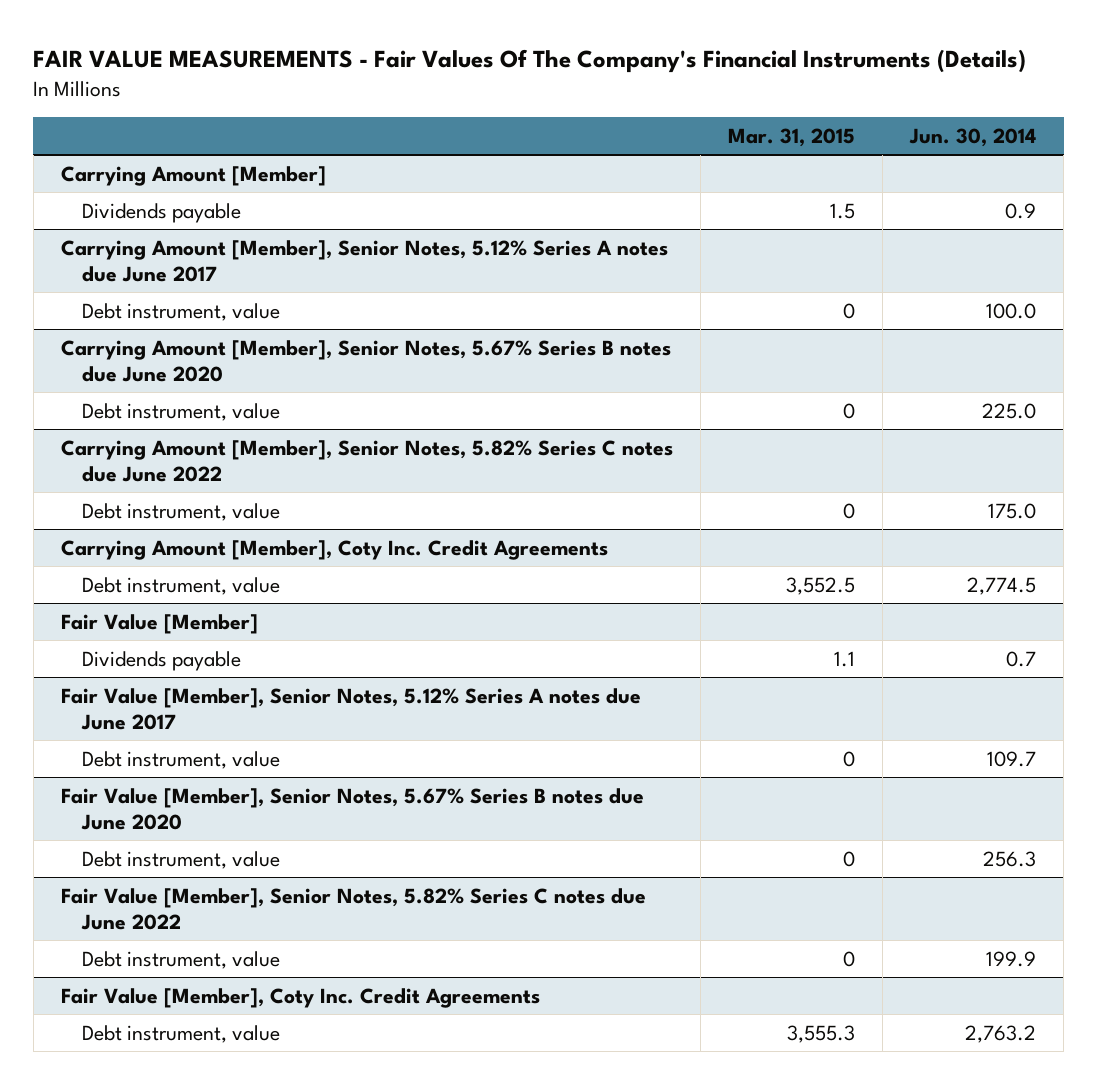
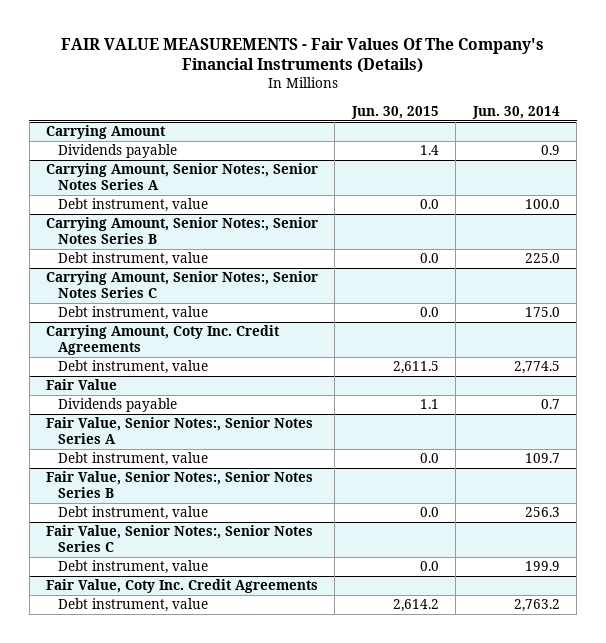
- | Mar. 31, 2015 | Jun. 30, 2014
+ | Jun. 30, 2015 | Jun. 30, 2014
- Carrying Amount [Member]
+ Carrying Amount
- Carrying Amount [Member], Senior Notes, 5.12% Series A notes due June 2017
+ Carrying Amount, Senior Notes:, Senior Notes Series A
- Carrying Amount [Member], Senior Notes, 5.67% Series B notes due June 2020
+ Carrying Amount, Senior Notes:, Senior Notes Series B
- Carrying Amount [Member], Senior Notes, 5.82% Series C notes due June 2022
+ Carrying Amount, Senior Notes:, Senior Notes Series C
- Carrying Amount [Member], Coty Inc. Credit Agreements
+ Carrying Amount, Coty Inc. Credit Agreements
- Fair Value [Member]
+ Fair Value
- Fair Value [Member], Senior Notes, 5.12% Series A notes due June 2017
+ Fair Value, Senior Notes:, Senior Notes Series A
- Fair Value [Member], Senior Notes, 5.67% Series B notes due June 2020
+ Fair Value, Senior Notes:, Senior Notes Series B
- Fair Value [Member], Senior Notes, 5.82% Series C notes due June 2022
+ Fair Value, Senior Notes:, Senior Notes Series C
- Fair Value [Member], Coty Inc. Credit Agreements
+ Fair Value, Coty Inc. Credit Agreements

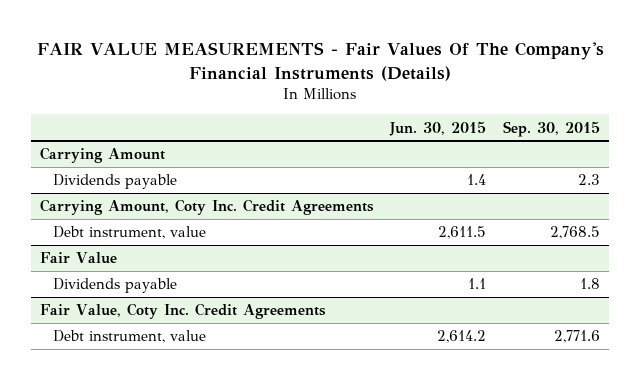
- | Jun. 30, 2015 | Jun. 30, 2014
+ | Jun. 30, 2015 | Sep. 30, 2015
- Carrying Amount, Senior Notes:, Senior Notes Series A
- Debt instrument, value | 0.0 | 100.0
- Carrying Amount, Senior Notes:, Senior Notes Series B
- Debt instrument, value | 0.0 | 225.0
- Carrying Amount, Senior Notes:, Senior Notes Series C
- Debt instrument, value | 0.0 | 175.0
- Fair Value, Senior Notes:, Senior Notes Series A
- Debt instrument, value | 0.0 | 109.7
- Fair Value, Senior Notes:, Senior Notes Series B
- Debt instrument, value | 0.0 | 256.3
- Fair Value, Senior Notes:, Senior Notes Series C
- Debt instrument, value | 0.0 | 199.9

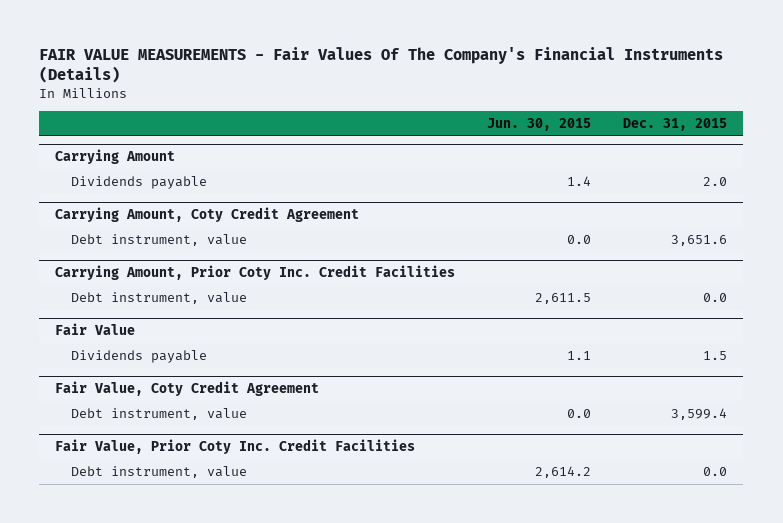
- | Jun. 30, 2015 | Sep. 30, 2015
+ | Jun. 30, 2015 | Dec. 31, 2015
- Carrying Amount, Coty Inc. Credit Agreements
+ Carrying Amount, Coty Credit Agreement
+ Debt instrument, value | 0.0 | 3,651.6
+ Carrying Amount, Prior Coty Inc. Credit Facilities
- Fair Value, Coty Inc. Credit Agreements
+ Fair Value, Coty Credit Agreement
+ Debt instrument, value | 0.0 | 3,599.4
+ Fair Value, Prior Coty Inc. Credit Facilities

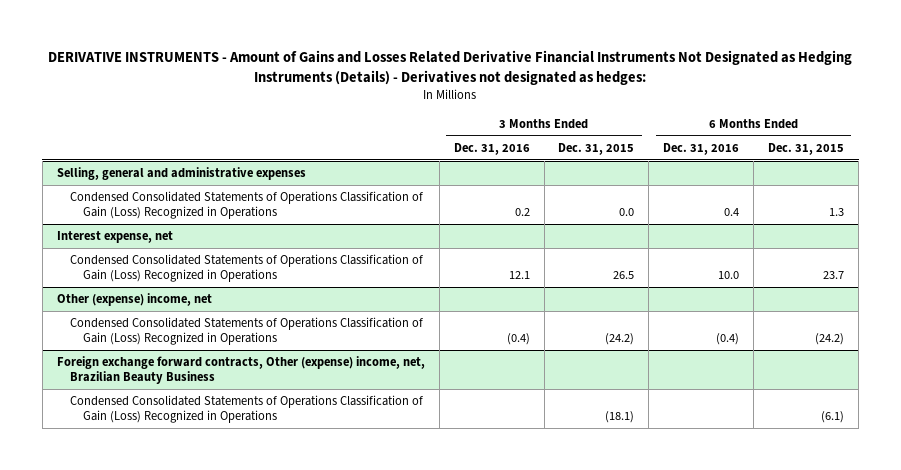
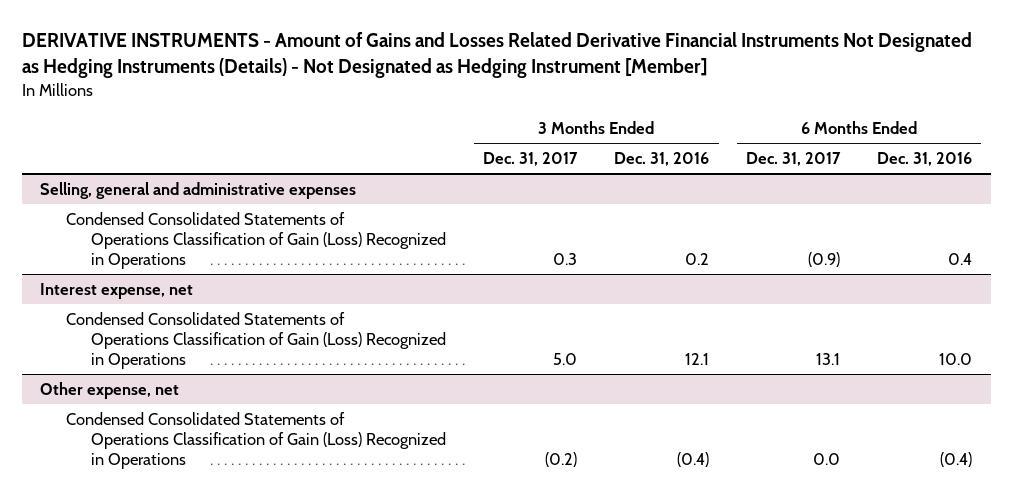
- DERIVATIVE INSTRUMENTS - Amount of Gains and Losses Related Derivative Financial Instruments Not Designated as Hedging Instruments (Details) - Derivatives not designated as hedges:
+ DERIVATIVE INSTRUMENTS - Amount of Gains and Losses Related Derivative Financial Instruments Not Designated as Hedging Instruments (Details) - Not Designated as Hedging Instrument [Member]
- | 3 Months Ended Dec. 31, 2016 | 3 Months Ended Dec. 31, 2015 | 6 Months Ended Dec. 31, 2016 | 6 Months Ended Dec. 31, 2015
+ | 3 Months Ended Dec. 31, 2017 | 3 Months Ended Dec. 31, 2016 | 6 Months Ended Dec. 31, 2017 | 6 Months Ended Dec. 31, 2016
- Other (expense) income, net
+ Other expense, net
- Foreign exchange forward contracts, Other (expense) income, net, Brazilian Beauty Business
- Condensed Consolidated Statements of Operations Classification of Gain (Loss) Recognized in Operations | | (18.1) | | (6.1)

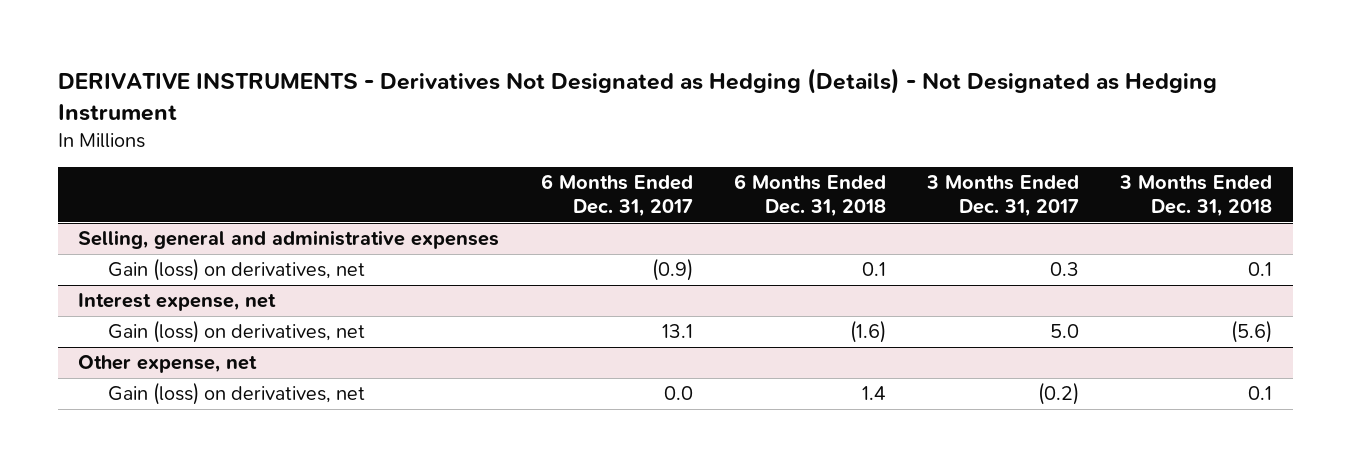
- DERIVATIVE INSTRUMENTS - Amount of Gains and Losses Related Derivative Financial Instruments Not Designated as Hedging Instruments (Details) - Not Designated as Hedging Instrument [Member]
+ DERIVATIVE INSTRUMENTS - Derivatives Not Designated as Hedging (Details) - Not Designated as Hedging Instrument
- | 3 Months Ended Dec. 31, 2017 | 3 Months Ended Dec. 31, 2016 | 6 Months Ended Dec. 31, 2017 | 6 Months Ended Dec. 31, 2016
+ | 6 Months Ended Dec. 31, 2017 | 6 Months Ended Dec. 31, 2018 | 3 Months Ended Dec. 31, 2017 | 3 Months Ended Dec. 31, 2018
@ Selling, general and administrative expenses
- Condensed Consolidated Statements of Operations Classification of Gain (Loss) Recognized in Operations | 0.3 | 0.2 | (0.9) | 0.4
+ Gain (loss) on derivatives, net | (0.9) | 0.1 | 0.3 | 0.1
@ Interest expense, net
- Condensed Consolidated Statements of Operations Classification of Gain (Loss) Recognized in Operations | 5.0 | 12.1 | 13.1 | 10.0
+ Gain (loss) on derivatives, net | 13.1 | (1.6) | 5.0 | (5.6)
@ Other expense, net
- Condensed Consolidated Statements of Operations Classification of Gain (Loss) Recognized in Operations | (0.2) | (0.4) | 0.0 | (0.4)
+ Gain (loss) on derivatives, net | 0.0 | 1.4 | (0.2) | 0.1

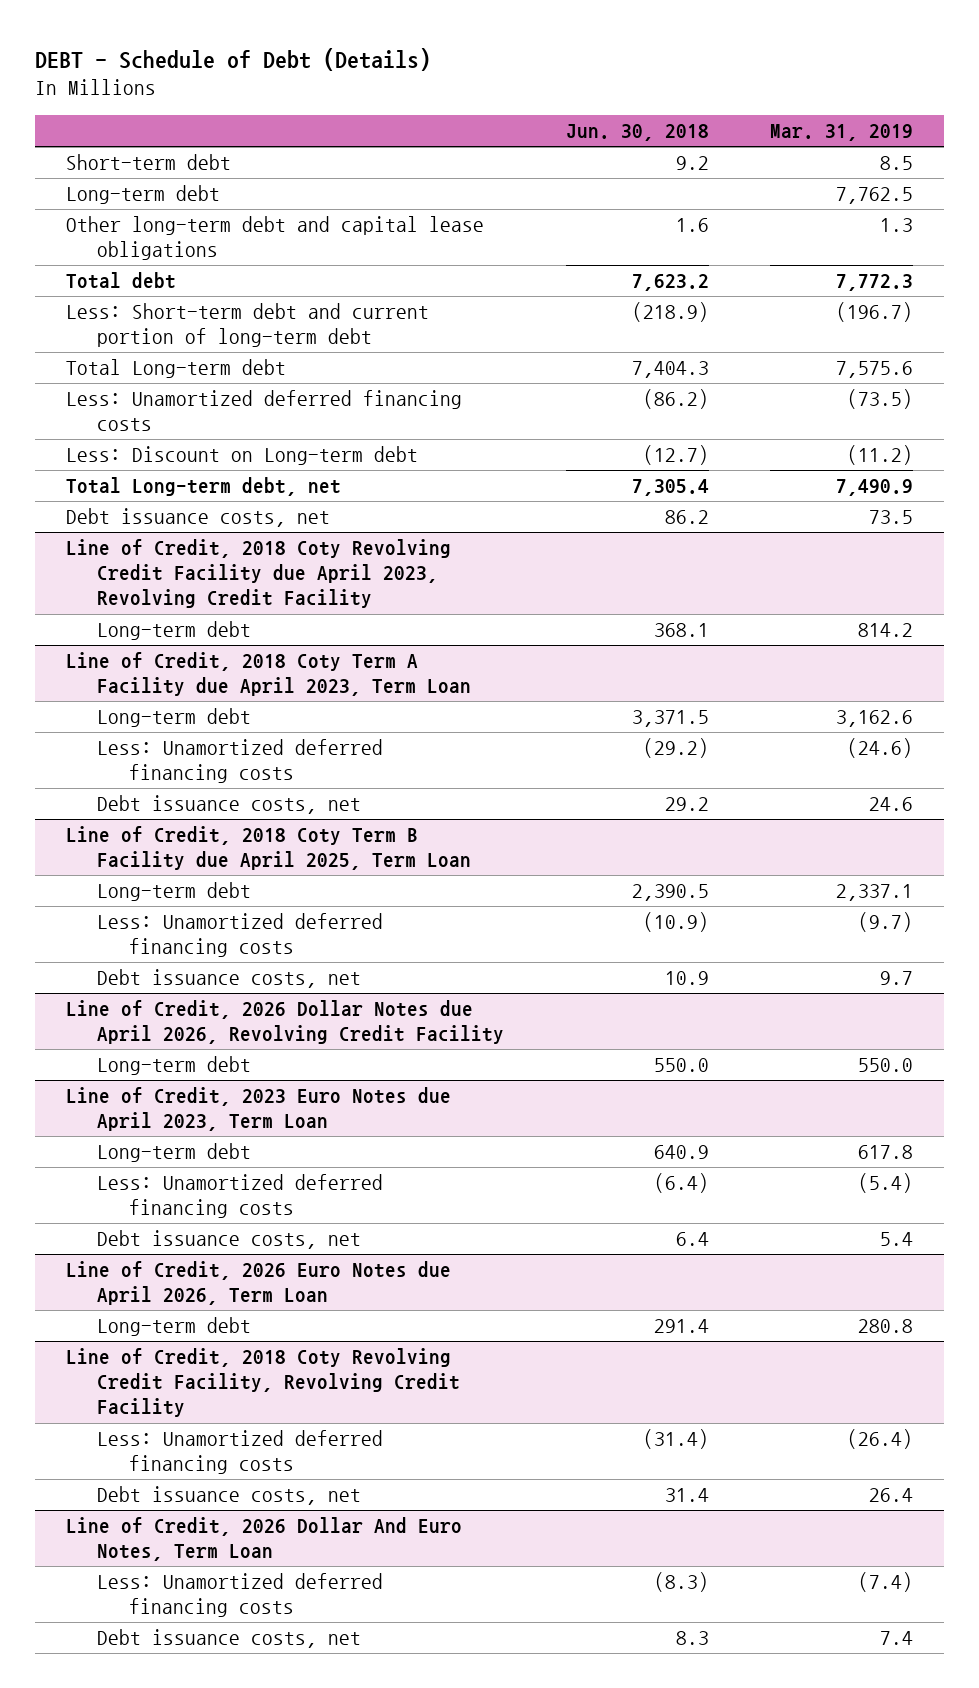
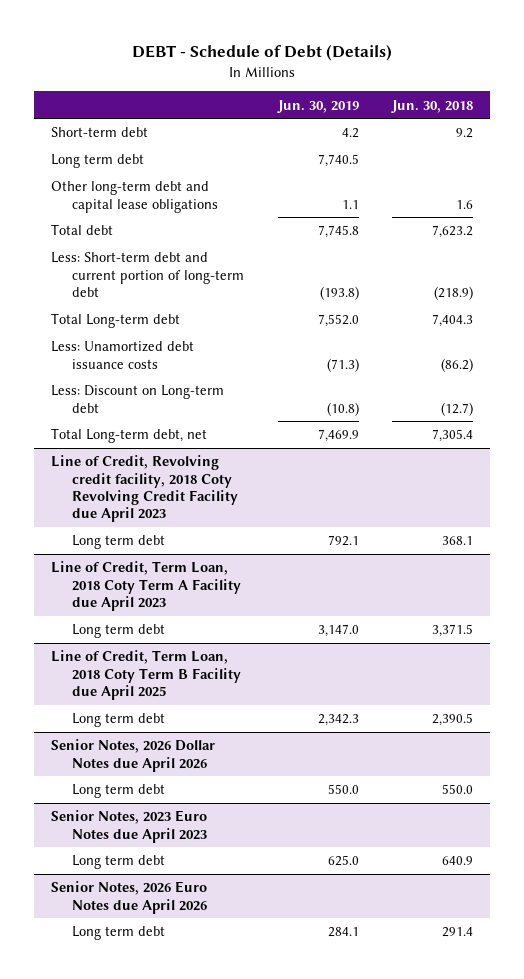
- | Jun. 30, 2018 | Mar. 31, 2019
+ | Jun. 30, 2019 | Jun. 30, 2018
- Long-term debt | | 7,762.5
+ Long term debt | 7,740.5 |
- Less: Unamortized deferred financing costs | (86.2) | (73.5)
+ Less: Unamortized debt issuance costs | (71.3) | (86.2)
- Debt issuance costs, net | 86.2 | 73.5
- Line of Credit, 2018 Coty Revolving Credit Facility due April 2023, Revolving Credit Facility
- Long-term debt | 368.1 | 814.2
- Line of Credit, 2018 Coty Term A Facility due April 2023, Term Loan
- Long-term debt | 3,371.5 | 3,162.6
- Less: Unamortized deferred financing costs | (29.2) | (24.6)
- Debt issuance costs, net | 29.2 | 24.6
- Line of Credit, 2018 Coty Term B Facility due April 2025, Term Loan
- Long-term debt | 2,390.5 | 2,337.1
- Less: Unamortized deferred financing costs | (10.9) | (9.7)
- Debt issuance costs, net | 10.9 | 9.7
- Line of Credit, 2026 Dollar Notes due April 2026, Revolving Credit Facility
- Long-term debt | 550.0 | 550.0
- Line of Credit, 2023 Euro Notes due April 2023, Term Loan
- Long-term debt | 640.9 | 617.8
- Less: Unamortized deferred financing costs | (6.4) | (5.4)
- Debt issuance costs, net | 6.4 | 5.4
- Line of Credit, 2026 Euro Notes due April 2026, Term Loan
- Long-term debt | 291.4 | 280.8
- Line of Credit, 2018 Coty Revolving Credit Facility, Revolving Credit Facility
- Less: Unamortized deferred financing costs | (31.4) | (26.4)
- Debt issuance costs, net | 31.4 | 26.4
- Line of Credit, 2026 Dollar And Euro Notes, Term Loan
- Less: Unamortized deferred financing costs | (8.3) | (7.4)
- Debt issuance costs, net | 8.3 | 7.4
+ Line of Credit, Revolving credit facility, 2018 Coty Revolving Credit Facility due April 2023
+ Long term debt | 792.1 | 368.1
+ Line of Credit, Term Loan, 2018 Coty Term A Facility due April 2023
+ Long term debt | 3,147.0 | 3,371.5
+ Line of Credit, Term Loan, 2018 Coty Term B Facility due April 2025
+ Long term debt | 2,342.3 | 2,390.5
+ Senior Notes, 2026 Dollar Notes due April 2026
+ Long term debt | 550.0 | 550.0
+ Senior Notes, 2023 Euro Notes due April 2023
+ Long term debt | 625.0 | 640.9
+ Senior Notes, 2026 Euro Notes due April 2026
+ Long term debt | 284.1 | 291.4

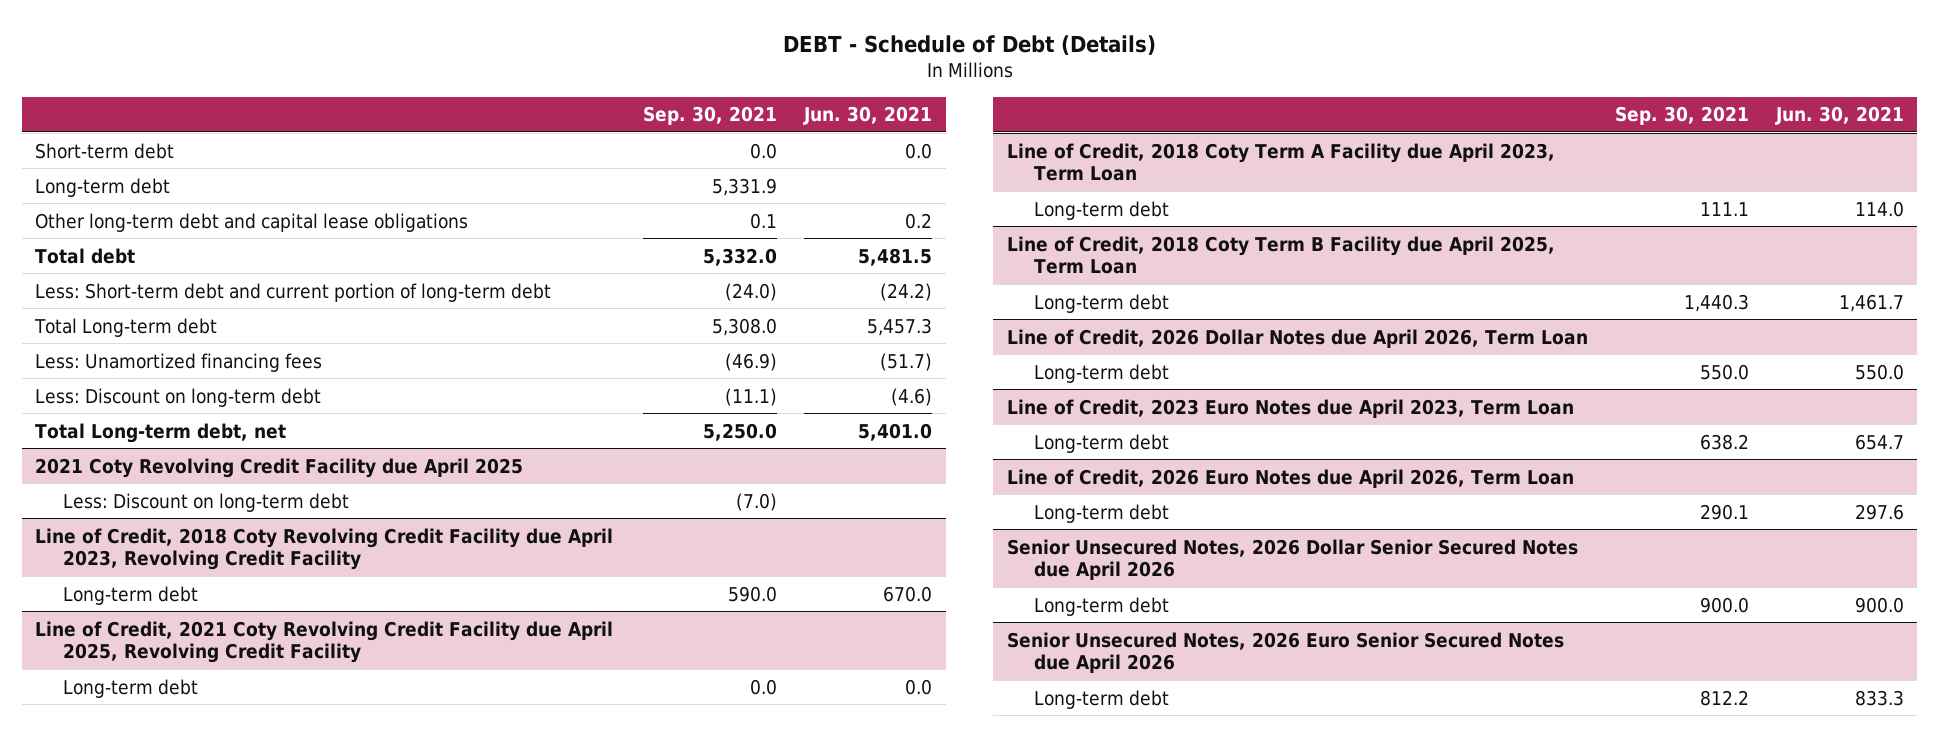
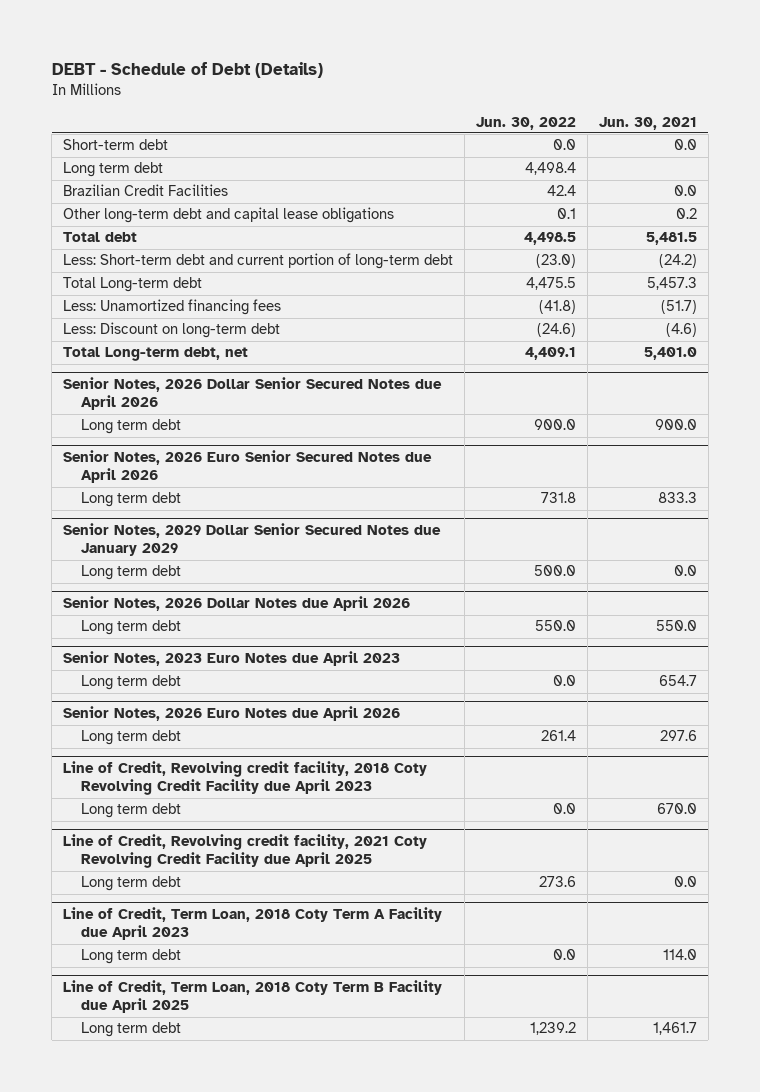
- | Sep. 30, 2021 | Jun. 30, 2021
+ | Jun. 30, 2022 | Jun. 30, 2021
- Long-term debt | 5,331.9 |
+ Long term debt | 4,498.4 |
+ Brazilian Credit Facilities | 42.4 | 0.0
- 2021 Coty Revolving Credit Facility due April 2025
- Less: Discount on long-term debt | (7.0) |
- Line of Credit, 2018 Coty Revolving Credit Facility due April 2023, Revolving Credit Facility
- Long-term debt | 590.0 | 670.0
- Line of Credit, 2021 Coty Revolving Credit Facility due April 2025, Revolving Credit Facility
- Long-term debt | 0.0 | 0.0
- Line of Credit, 2018 Coty Term A Facility due April 2023, Term Loan
- Long-term debt | 111.1 | 114.0
- Line of Credit, 2018 Coty Term B Facility due April 2025, Term Loan
- Long-term debt | 1,440.3 | 1,461.7
- Line of Credit, 2026 Dollar Notes due April 2026, Term Loan
- Long-term debt | 550.0 | 550.0
- Line of Credit, 2023 Euro Notes due April 2023, Term Loan
- Long-term debt | 638.2 | 654.7
- Line of Credit, 2026 Euro Notes due April 2026, Term Loan
- Long-term debt | 290.1 | 297.6
- Senior Unsecured Notes, 2026 Dollar Senior Secured Notes due April 2026
- Long-term debt | 900.0 | 900.0
- Senior Unsecured Notes, 2026 Euro Senior Secured Notes due April 2026
- Long-term debt | 812.2 | 833.3
+ Senior Notes, 2026 Dollar Senior Secured Notes due April 2026
+ Long term debt | 900.0 | 900.0
+ Senior Notes, 2026 Euro Senior Secured Notes due April 2026
+ Long term debt | 731.8 | 833.3
+ Senior Notes, 2029 Dollar Senior Secured Notes due January 2029
+ Long term debt | 500.0 | 0.0
+ Senior Notes, 2026 Dollar Notes due April 2026
+ Long term debt | 550.0 | 550.0
+ Senior Notes, 2023 Euro Notes due April 2023
+ Long term debt | 0.0 | 654.7
+ Senior Notes, 2026 Euro Notes due April 2026
+ Long term debt | 261.4 | 297.6
+ Line of Credit, Revolving credit facility, 2018 Coty Revolving Credit Facility due April 2023
+ Long term debt | 0.0 | 670.0
+ Line of Credit, Revolving credit facility, 2021 Coty Revolving Credit Facility due April 2025
+ Long term debt | 273.6 | 0.0
+ Line of Credit, Term Loan, 2018 Coty Term A Facility due April 2023
+ Long term debt | 0.0 | 114.0
+ Line of Credit, Term Loan, 2018 Coty Term B Facility due April 2025
+ Long term debt | 1,239.2 | 1,461.7

